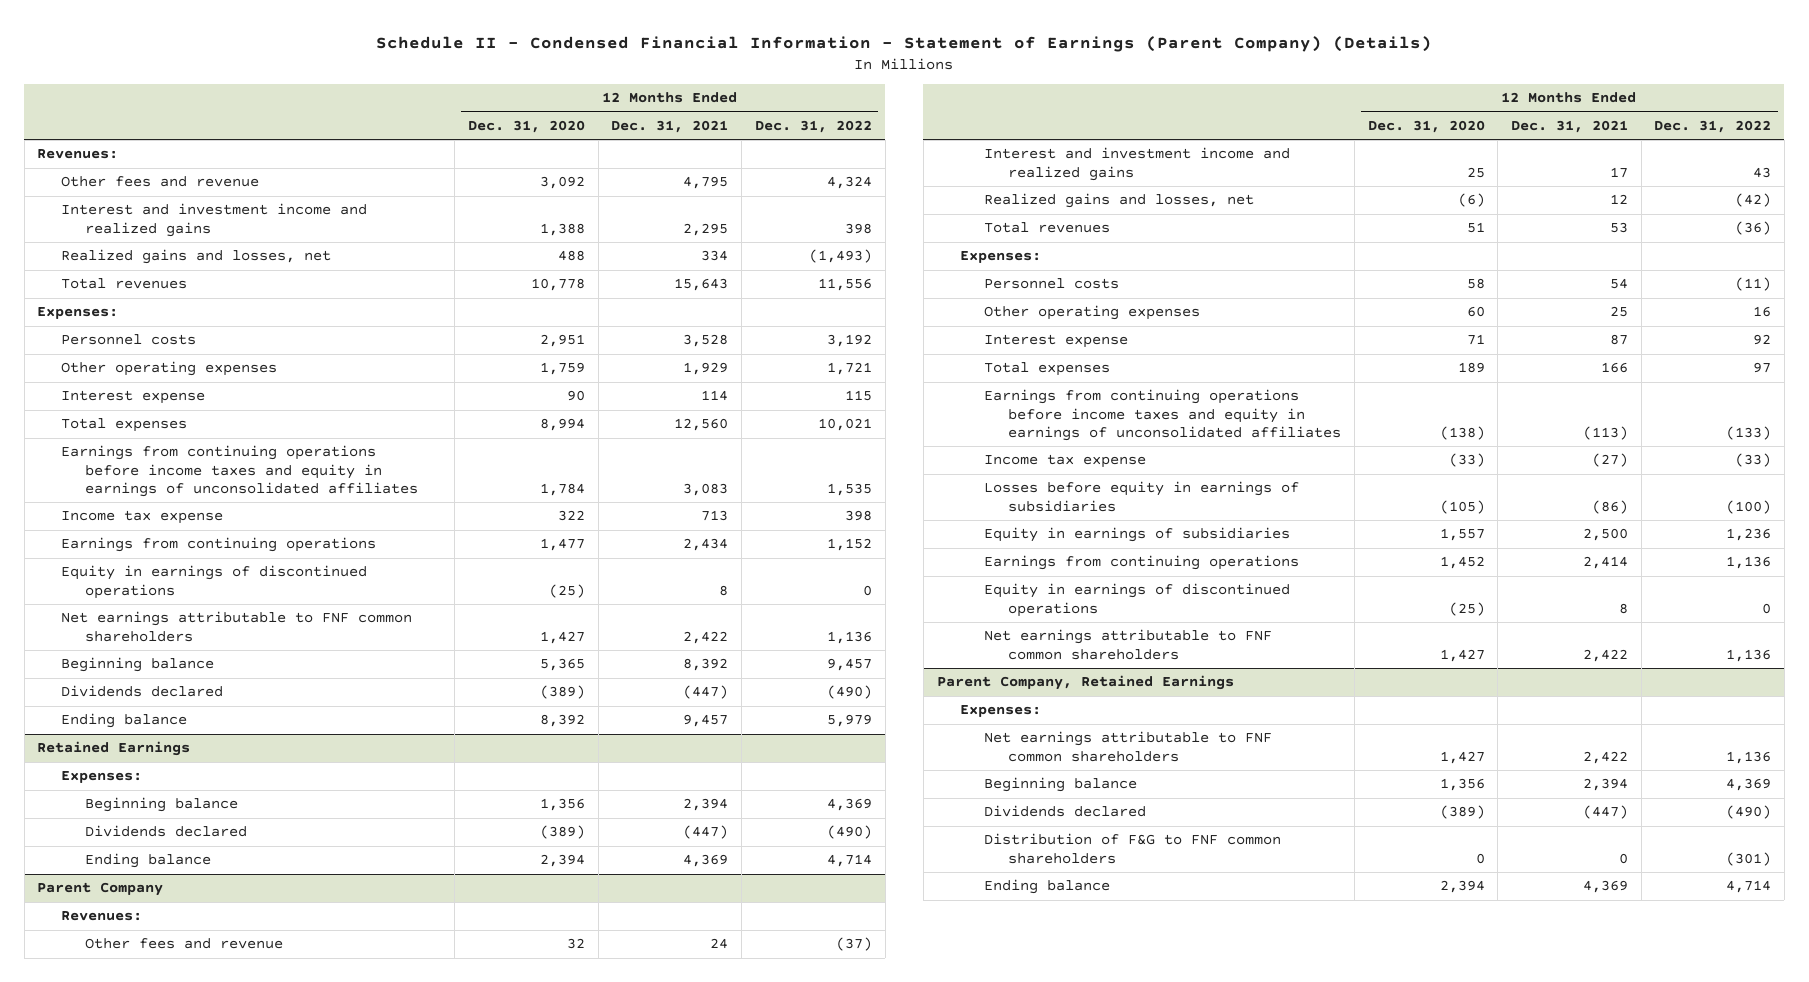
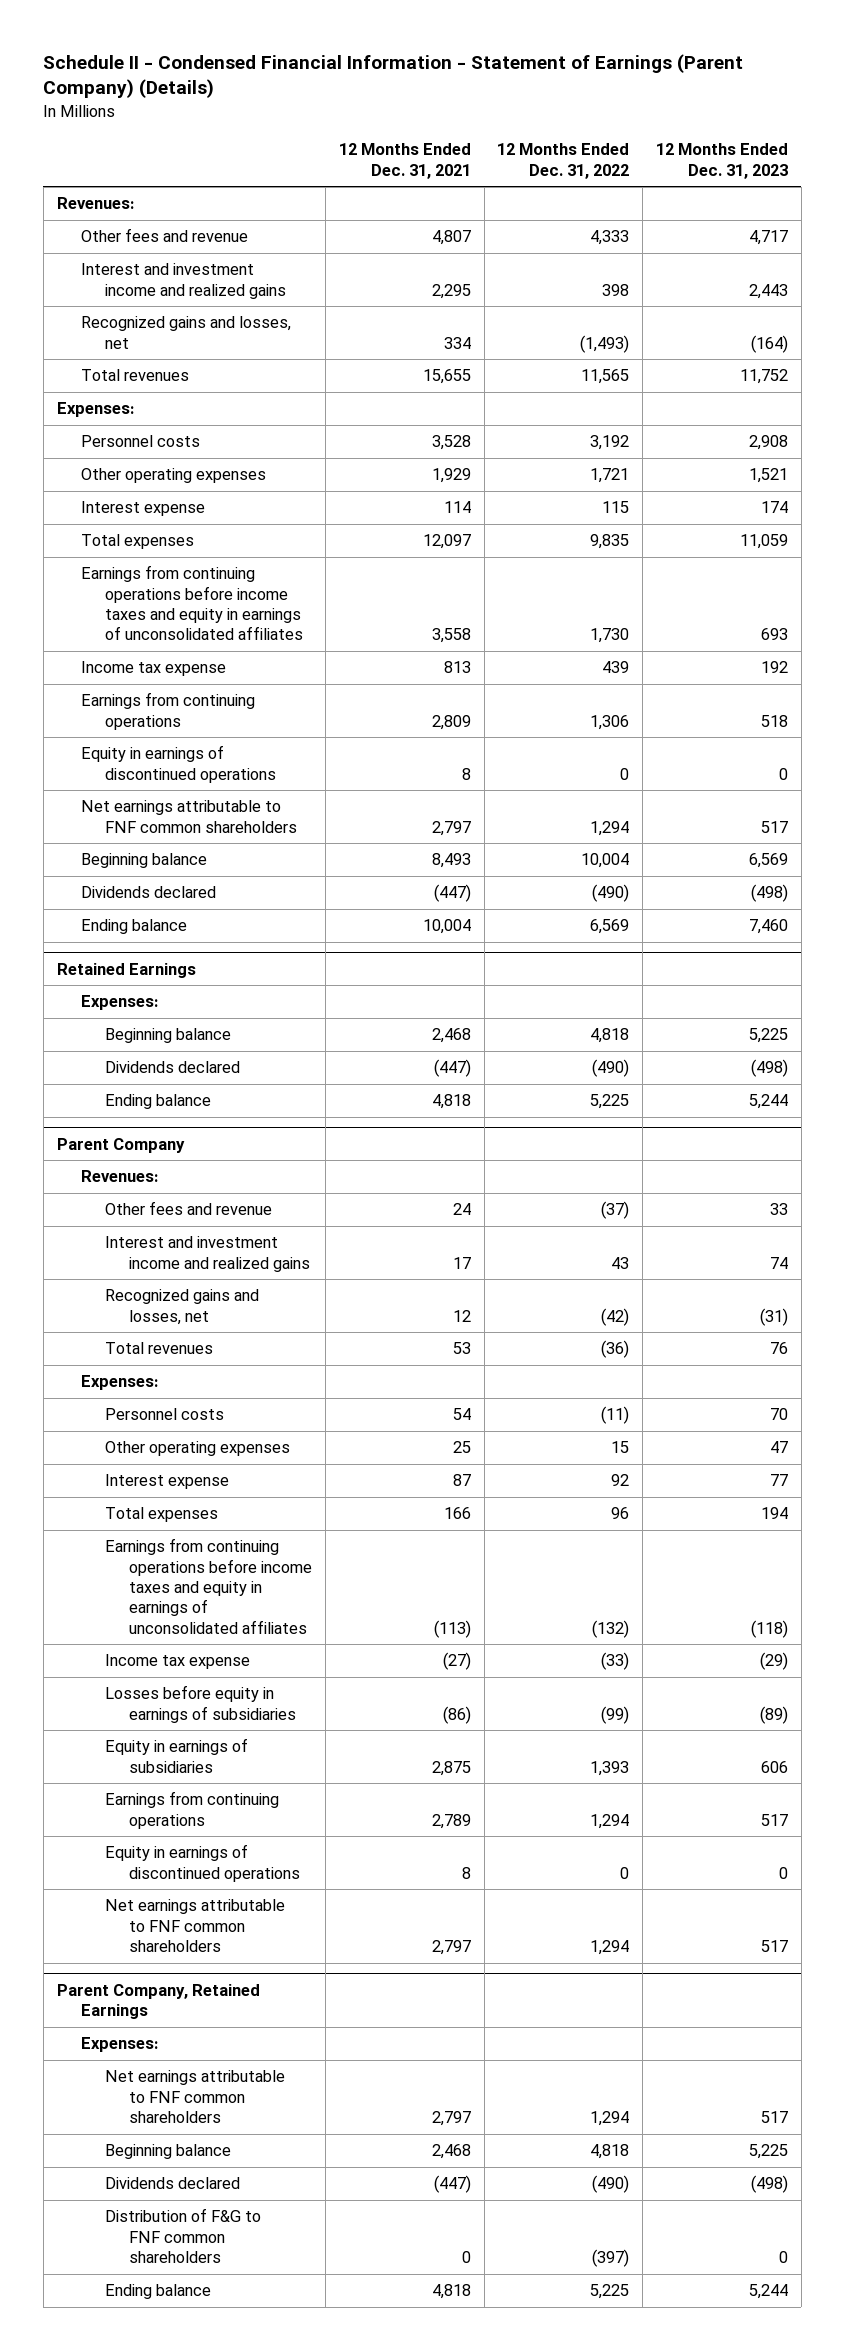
- | 12 Months Ended Dec. 31, 2020 | 12 Months Ended Dec. 31, 2021 | 12 Months Ended Dec. 31, 2022
+ | 12 Months Ended Dec. 31, 2021 | 12 Months Ended Dec. 31, 2022 | 12 Months Ended Dec. 31, 2023
- Other fees and revenue | 3,092 | 4,795 | 4,324
+ Other fees and revenue | 4,807 | 4,333 | 4,717
- Realized gains and losses, net | 488 | 334 | (1,493)
- Total revenues | 10,778 | 15,643 | 11,556
+ Recognized gains and losses, net | 334 | (1,493) | (164)
+ Total revenues | 15,655 | 11,565 | 11,752
- Total expenses | 8,994 | 12,560 | 10,021
- Earnings from continuing operations before income taxes and equity in earnings of unconsolidated affiliates | 1,784 | 3,083 | 1,535
- Income tax expense | 322 | 713 | 398
- Earnings from continuing operations | 1,477 | 2,434 | 1,152
+ Total expenses | 12,097 | 9,835 | 11,059
+ Earnings from continuing operations before income taxes and equity in earnings of unconsolidated affiliates | 3,558 | 1,730 | 693
+ Income tax expense | 813 | 439 | 192
+ Earnings from continuing operations | 2,809 | 1,306 | 518
- Net earnings attributable to FNF common shareholders | 1,427 | 2,422 | 1,136
- Beginning balance | 5,365 | 8,392 | 9,457
+ Net earnings attributable to FNF common shareholders | 2,797 | 1,294 | 517
+ Beginning balance | 8,493 | 10,004 | 6,569
- Ending balance | 8,392 | 9,457 | 5,979
+ Ending balance | 10,004 | 6,569 | 7,460
@ Retained Earnings
- Beginning balance | 1,356 | 2,394 | 4,369
+ Beginning balance | 2,468 | 4,818 | 5,225
- Ending balance | 2,394 | 4,369 | 4,714
+ Ending balance | 4,818 | 5,225 | 5,244
@ Parent Company
- Realized gains and losses, net | (6) | 12 | (42)
+ Recognized gains and losses, net | 12 | (42) | (31)
- Other operating expenses | 60 | 25 | 16
+ Other operating expenses | 25 | 15 | 47
- Total expenses | 189 | 166 | 97
- Earnings from continuing operations before income taxes and equity in earnings of unconsolidated affiliates | (138) | (113) | (133)
+ Total expenses | 166 | 96 | 194
+ Earnings from continuing operations before income taxes and equity in earnings of unconsolidated affiliates | (113) | (132) | (118)
- Losses before equity in earnings of subsidiaries | (105) | (86) | (100)
- Equity in earnings of subsidiaries | 1,557 | 2,500 | 1,236
- Earnings from continuing operations | 1,452 | 2,414 | 1,136
+ Losses before equity in earnings of subsidiaries | (86) | (99) | (89)
+ Equity in earnings of subsidiaries | 2,875 | 1,393 | 606
+ Earnings from continuing operations | 2,789 | 1,294 | 517
- Net earnings attributable to FNF common shareholders | 1,427 | 2,422 | 1,136
+ Net earnings attributable to FNF common shareholders | 2,797 | 1,294 | 517
@ Parent Company, Retained Earnings
- Net earnings attributable to FNF common shareholders | 1,427 | 2,422 | 1,136
- Beginning balance | 1,356 | 2,394 | 4,369
+ Net earnings attributable to FNF common shareholders | 2,797 | 1,294 | 517
+ Beginning balance | 2,468 | 4,818 | 5,225
- Distribution of F&G to FNF common shareholders | 0 | 0 | (301)
- Ending balance | 2,394 | 4,369 | 4,714
+ Distribution of F&G to FNF common shareholders | 0 | (397) | 0
+ Ending balance | 4,818 | 5,225 | 5,244

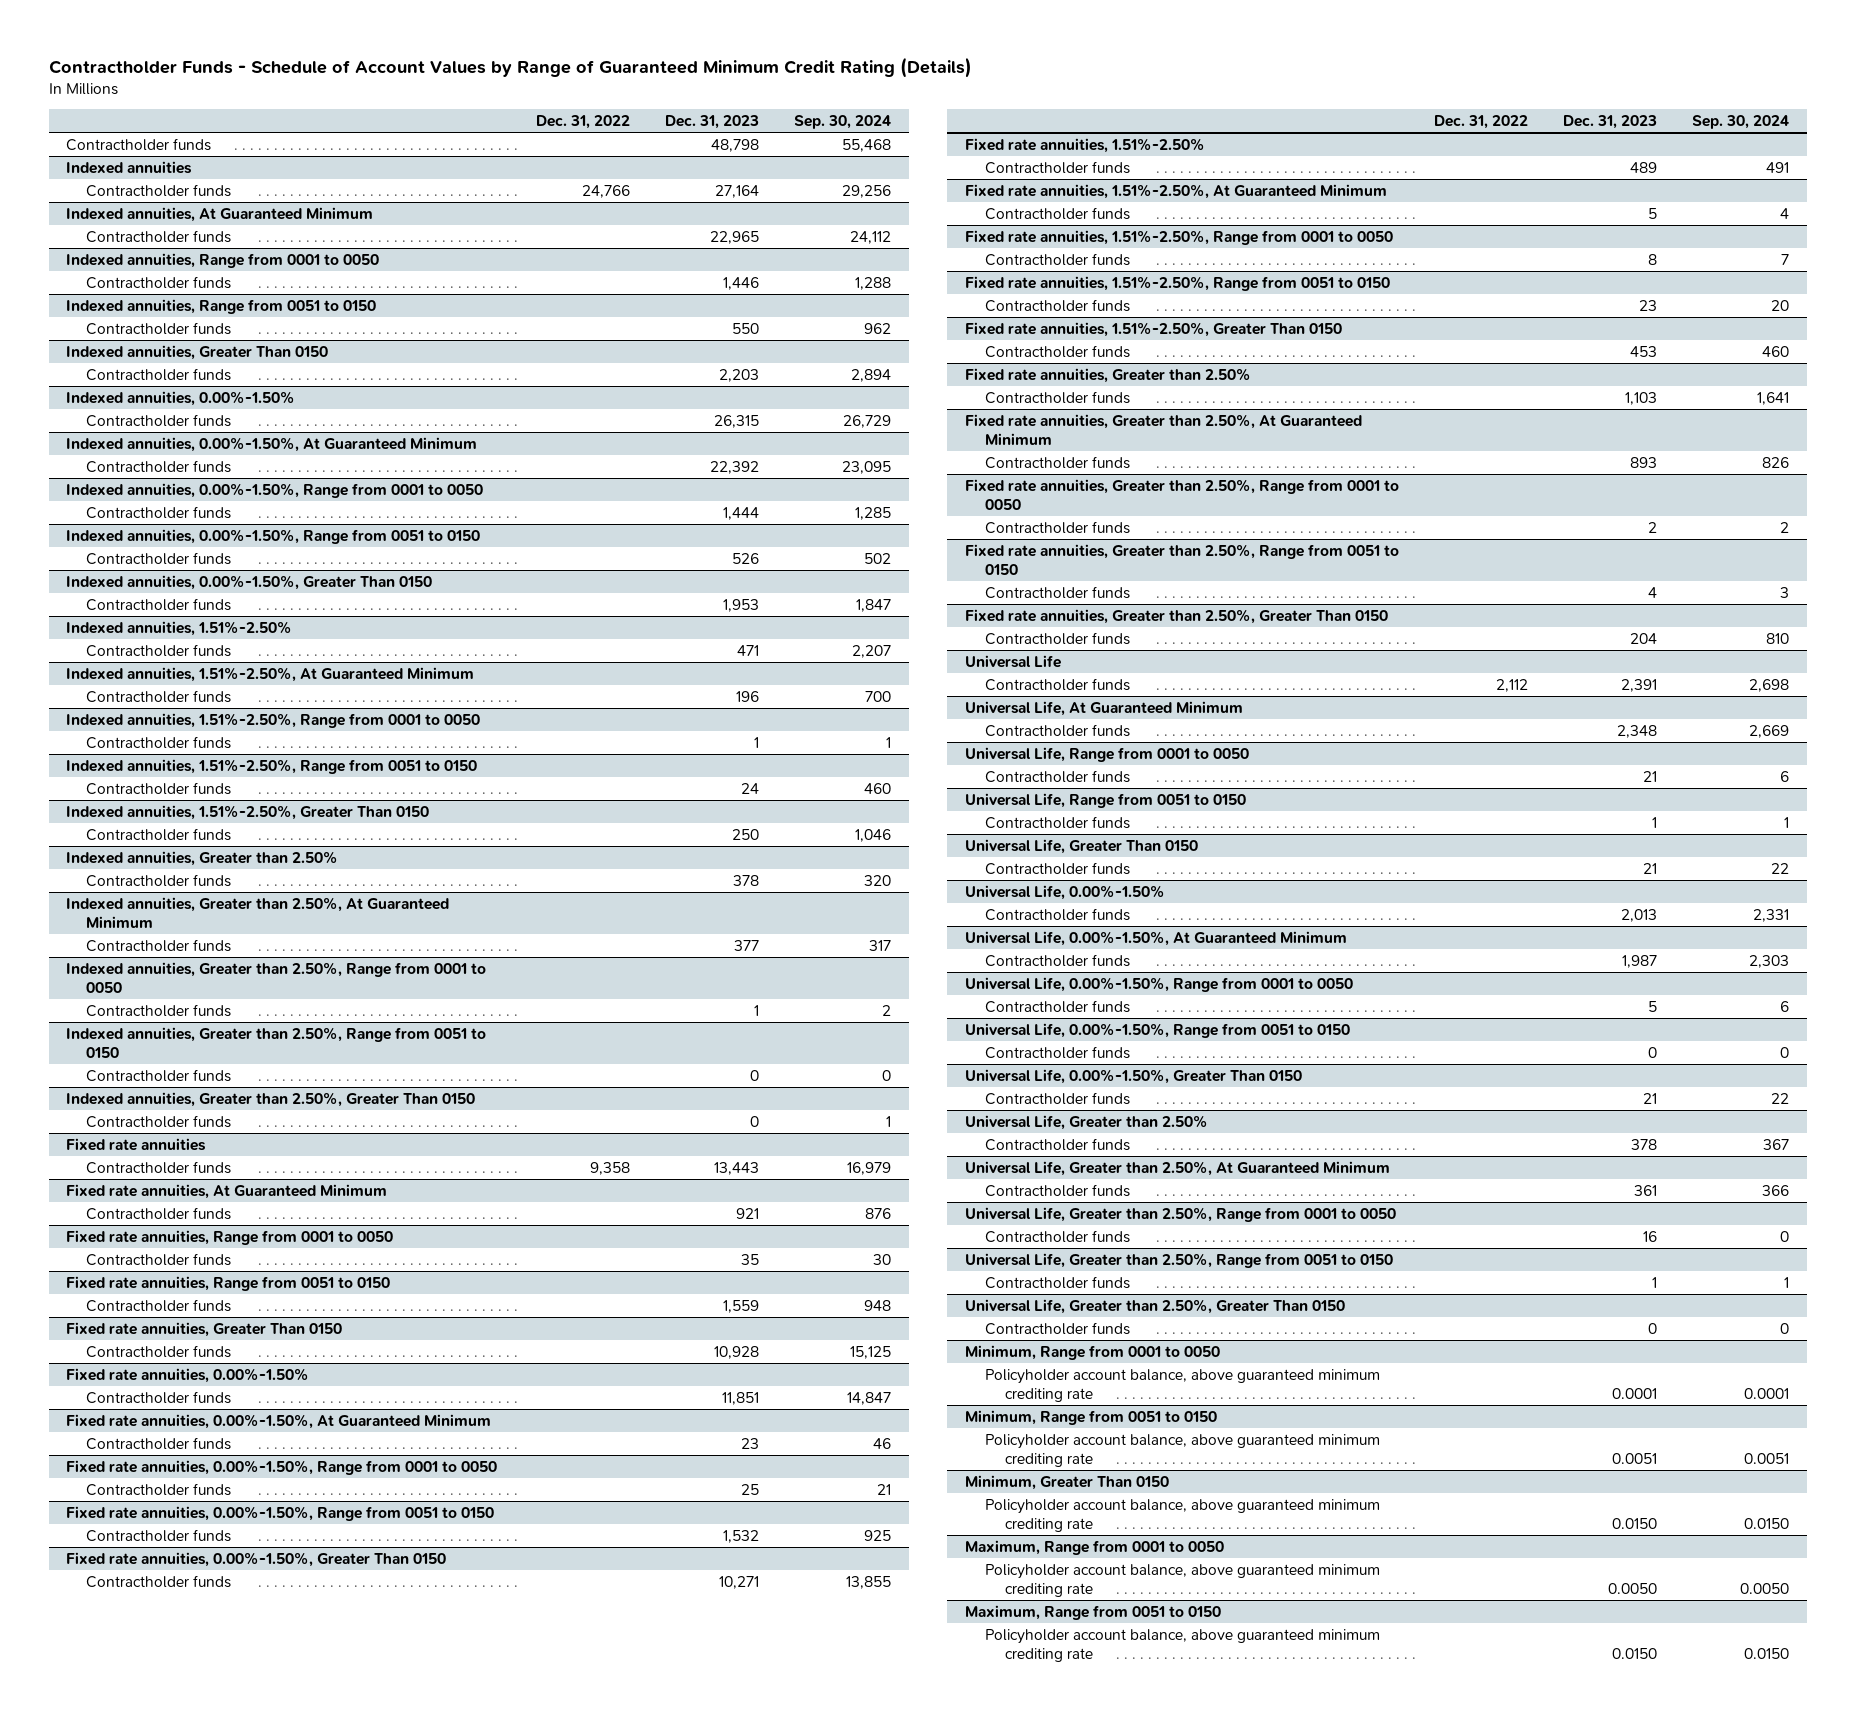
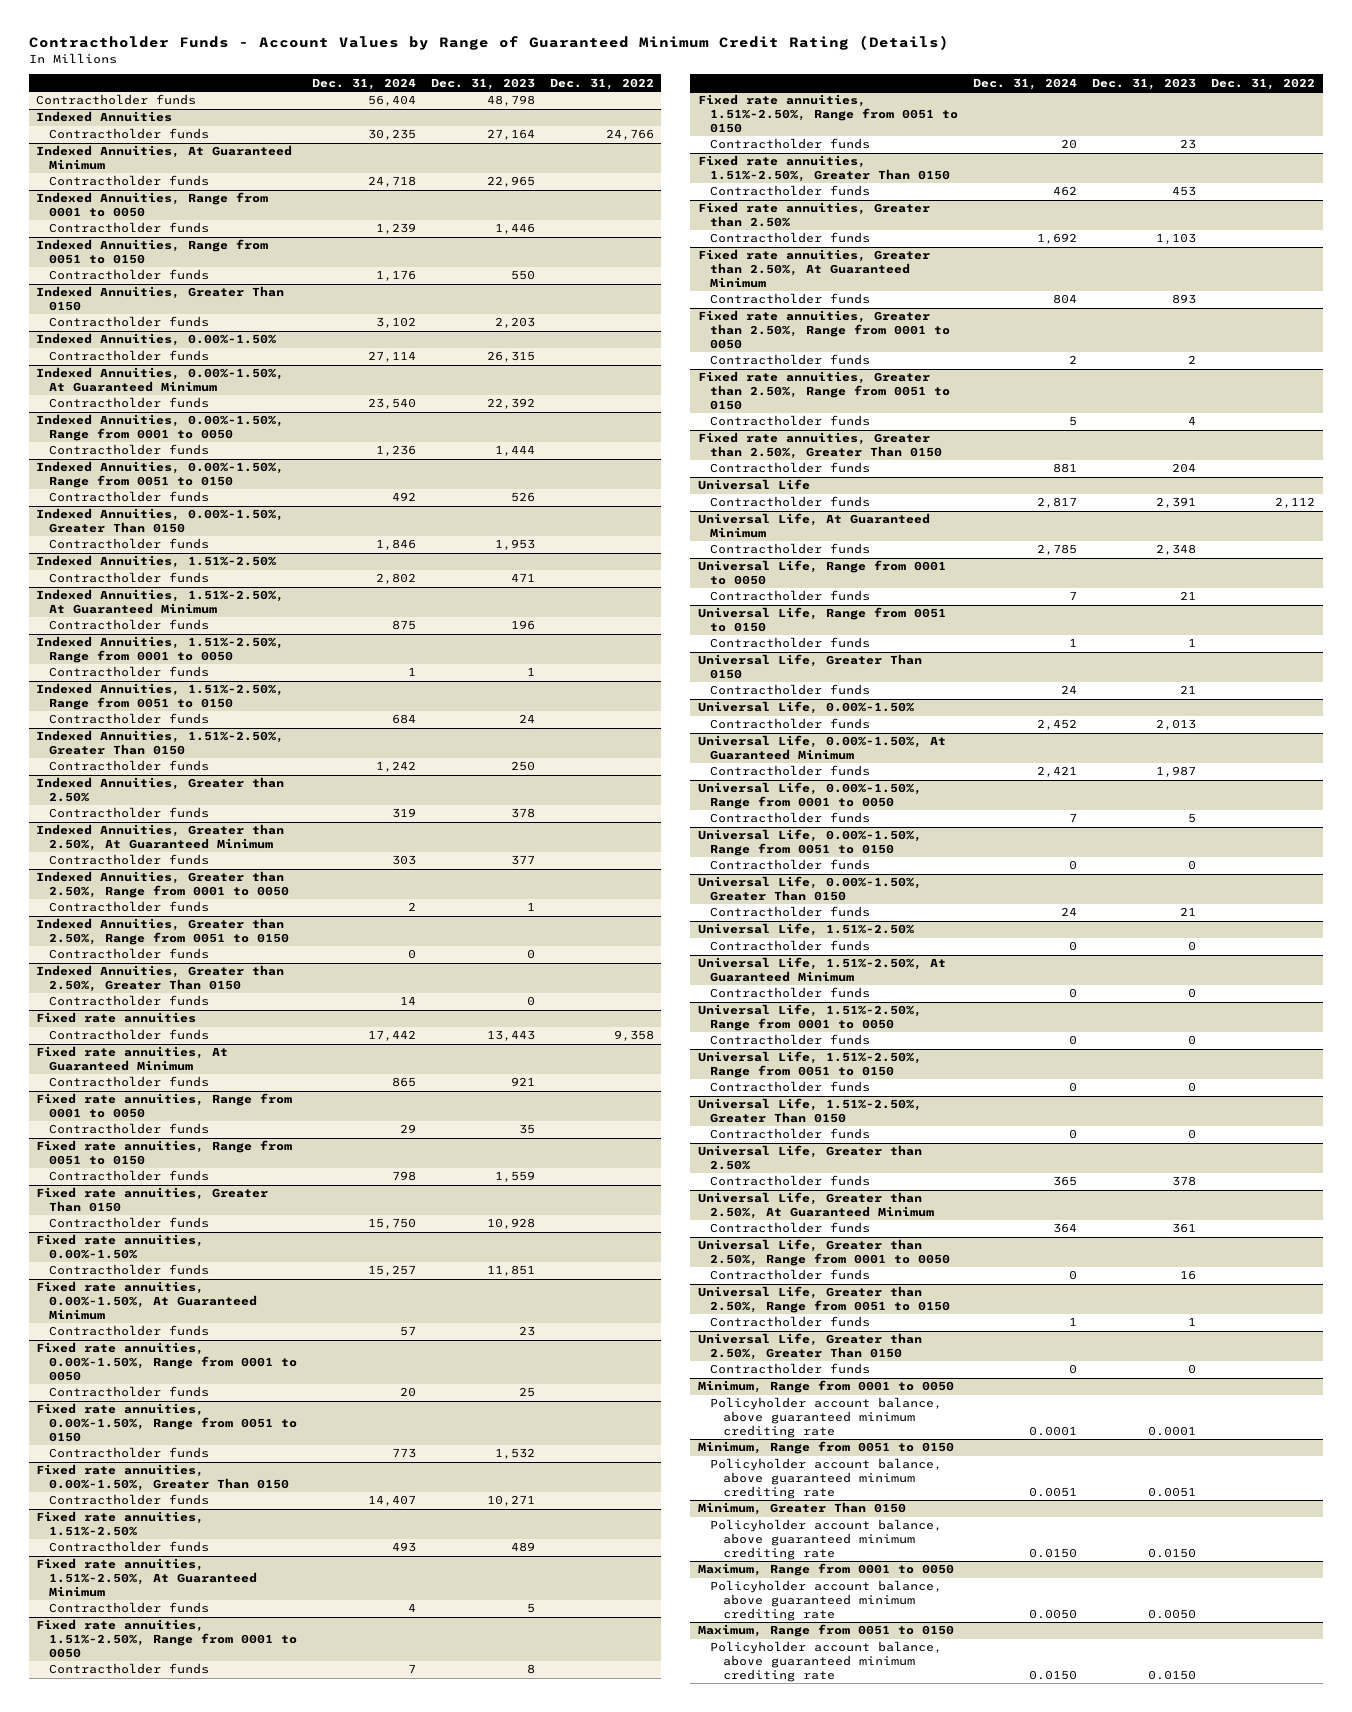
- Contractholder Funds - Schedule of Account Values by Range of Guaranteed Minimum Credit Rating (Details)
+ Contractholder Funds - Account Values by Range of Guaranteed Minimum Credit Rating (Details)
- | Dec. 31, 2022 | Dec. 31, 2023 | Sep. 30, 2024
+ | Dec. 31, 2024 | Dec. 31, 2023 | Dec. 31, 2022
- Indexed annuities
+ Indexed Annuities
- Indexed annuities, At Guaranteed Minimum
+ Indexed Annuities, At Guaranteed Minimum
- Indexed annuities, Range from 0001 to 0050
+ Indexed Annuities, Range from 0001 to 0050
- Indexed annuities, Range from 0051 to 0150
+ Indexed Annuities, Range from 0051 to 0150
- Indexed annuities, Greater Than 0150
+ Indexed Annuities, Greater Than 0150
- Indexed annuities, 0.00%-1.50%
+ Indexed Annuities, 0.00%-1.50%
- Indexed annuities, 0.00%-1.50%, At Guaranteed Minimum
+ Indexed Annuities, 0.00%-1.50%, At Guaranteed Minimum
- Indexed annuities, 0.00%-1.50%, Range from 0001 to 0050
+ Indexed Annuities, 0.00%-1.50%, Range from 0001 to 0050
- Indexed annuities, 0.00%-1.50%, Range from 0051 to 0150
+ Indexed Annuities, 0.00%-1.50%, Range from 0051 to 0150
- Indexed annuities, 0.00%-1.50%, Greater Than 0150
+ Indexed Annuities, 0.00%-1.50%, Greater Than 0150
- Indexed annuities, 1.51%-2.50%
+ Indexed Annuities, 1.51%-2.50%
- Indexed annuities, 1.51%-2.50%, At Guaranteed Minimum
+ Indexed Annuities, 1.51%-2.50%, At Guaranteed Minimum
- Indexed annuities, 1.51%-2.50%, Range from 0001 to 0050
+ Indexed Annuities, 1.51%-2.50%, Range from 0001 to 0050
- Indexed annuities, 1.51%-2.50%, Range from 0051 to 0150
+ Indexed Annuities, 1.51%-2.50%, Range from 0051 to 0150
- Indexed annuities, 1.51%-2.50%, Greater Than 0150
+ Indexed Annuities, 1.51%-2.50%, Greater Than 0150
- Indexed annuities, Greater than 2.50%
+ Indexed Annuities, Greater than 2.50%
- Indexed annuities, Greater than 2.50%, At Guaranteed Minimum
+ Indexed Annuities, Greater than 2.50%, At Guaranteed Minimum
- Indexed annuities, Greater than 2.50%, Range from 0001 to 0050
+ Indexed Annuities, Greater than 2.50%, Range from 0001 to 0050
- Indexed annuities, Greater than 2.50%, Range from 0051 to 0150
+ Indexed Annuities, Greater than 2.50%, Range from 0051 to 0150
- Indexed annuities, Greater than 2.50%, Greater Than 0150
+ Indexed Annuities, Greater than 2.50%, Greater Than 0150
+ Universal Life, 1.51%-2.50%
+ Contractholder funds | 0 | 0 |
+ Universal Life, 1.51%-2.50%, At Guaranteed Minimum
+ Contractholder funds | 0 | 0 |
+ Universal Life, 1.51%-2.50%, Range from 0001 to 0050
+ Contractholder funds | 0 | 0 |
+ Universal Life, 1.51%-2.50%, Range from 0051 to 0150
+ Contractholder funds | 0 | 0 |
+ Universal Life, 1.51%-2.50%, Greater Than 0150
+ Contractholder funds | 0 | 0 |

